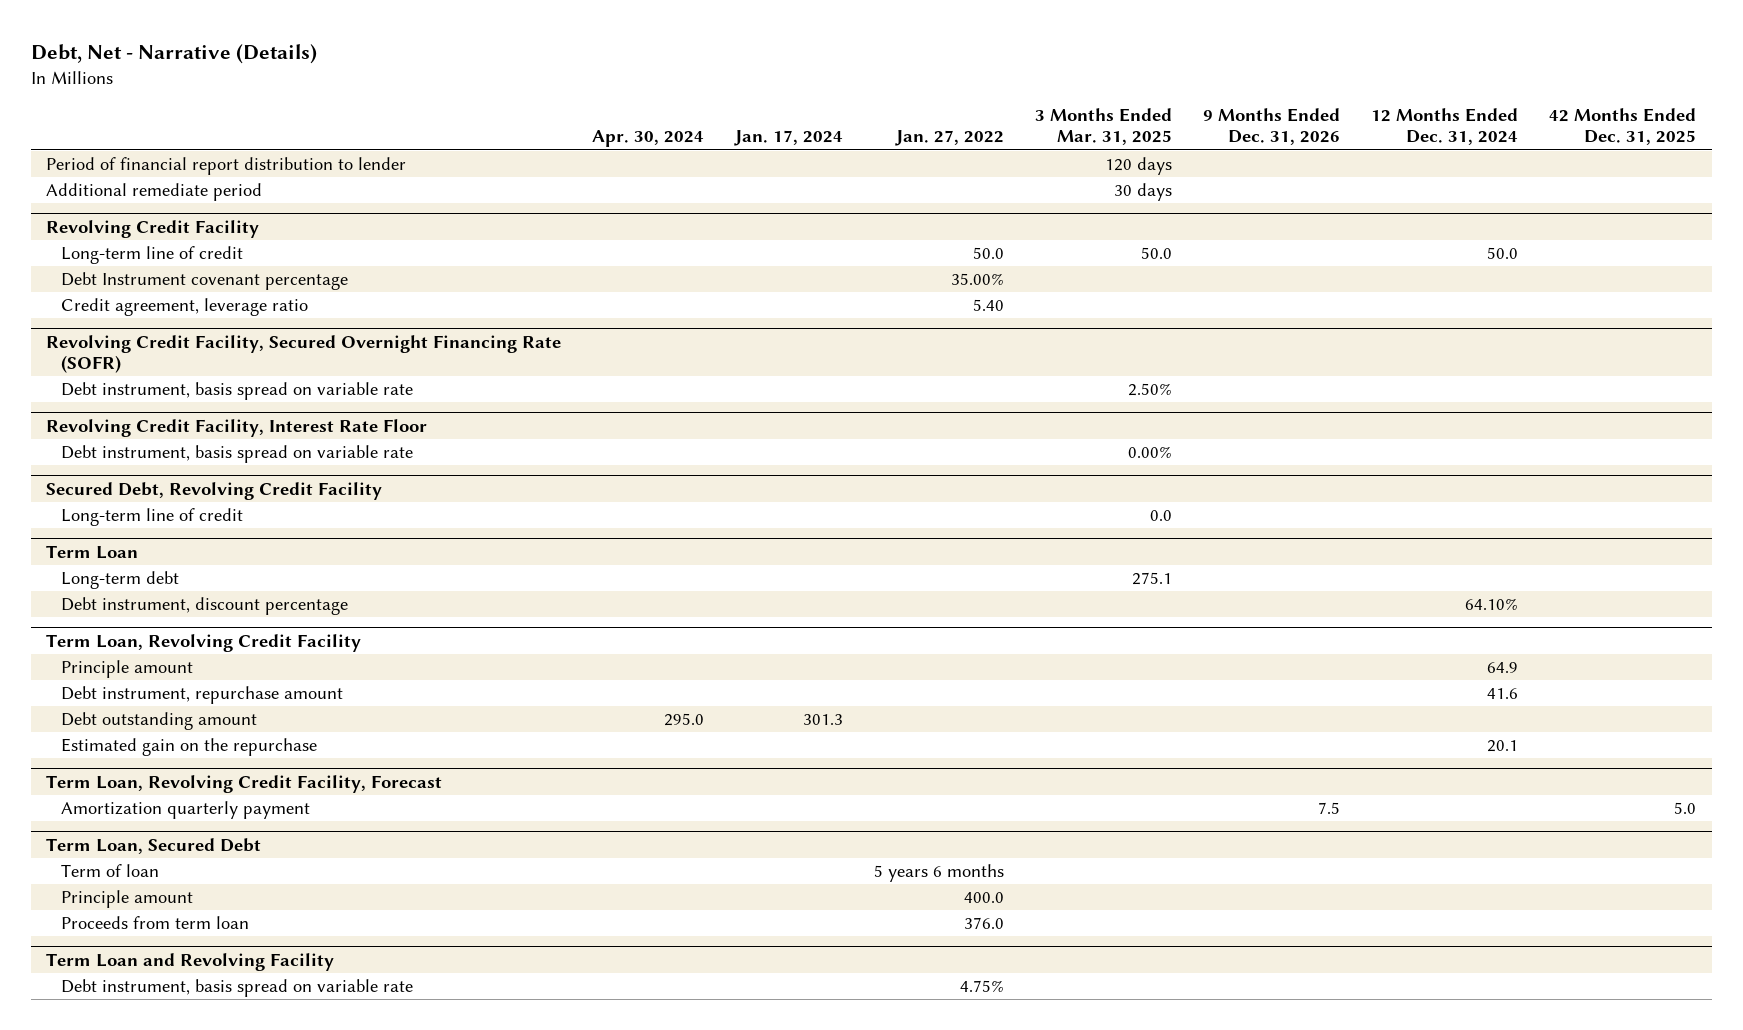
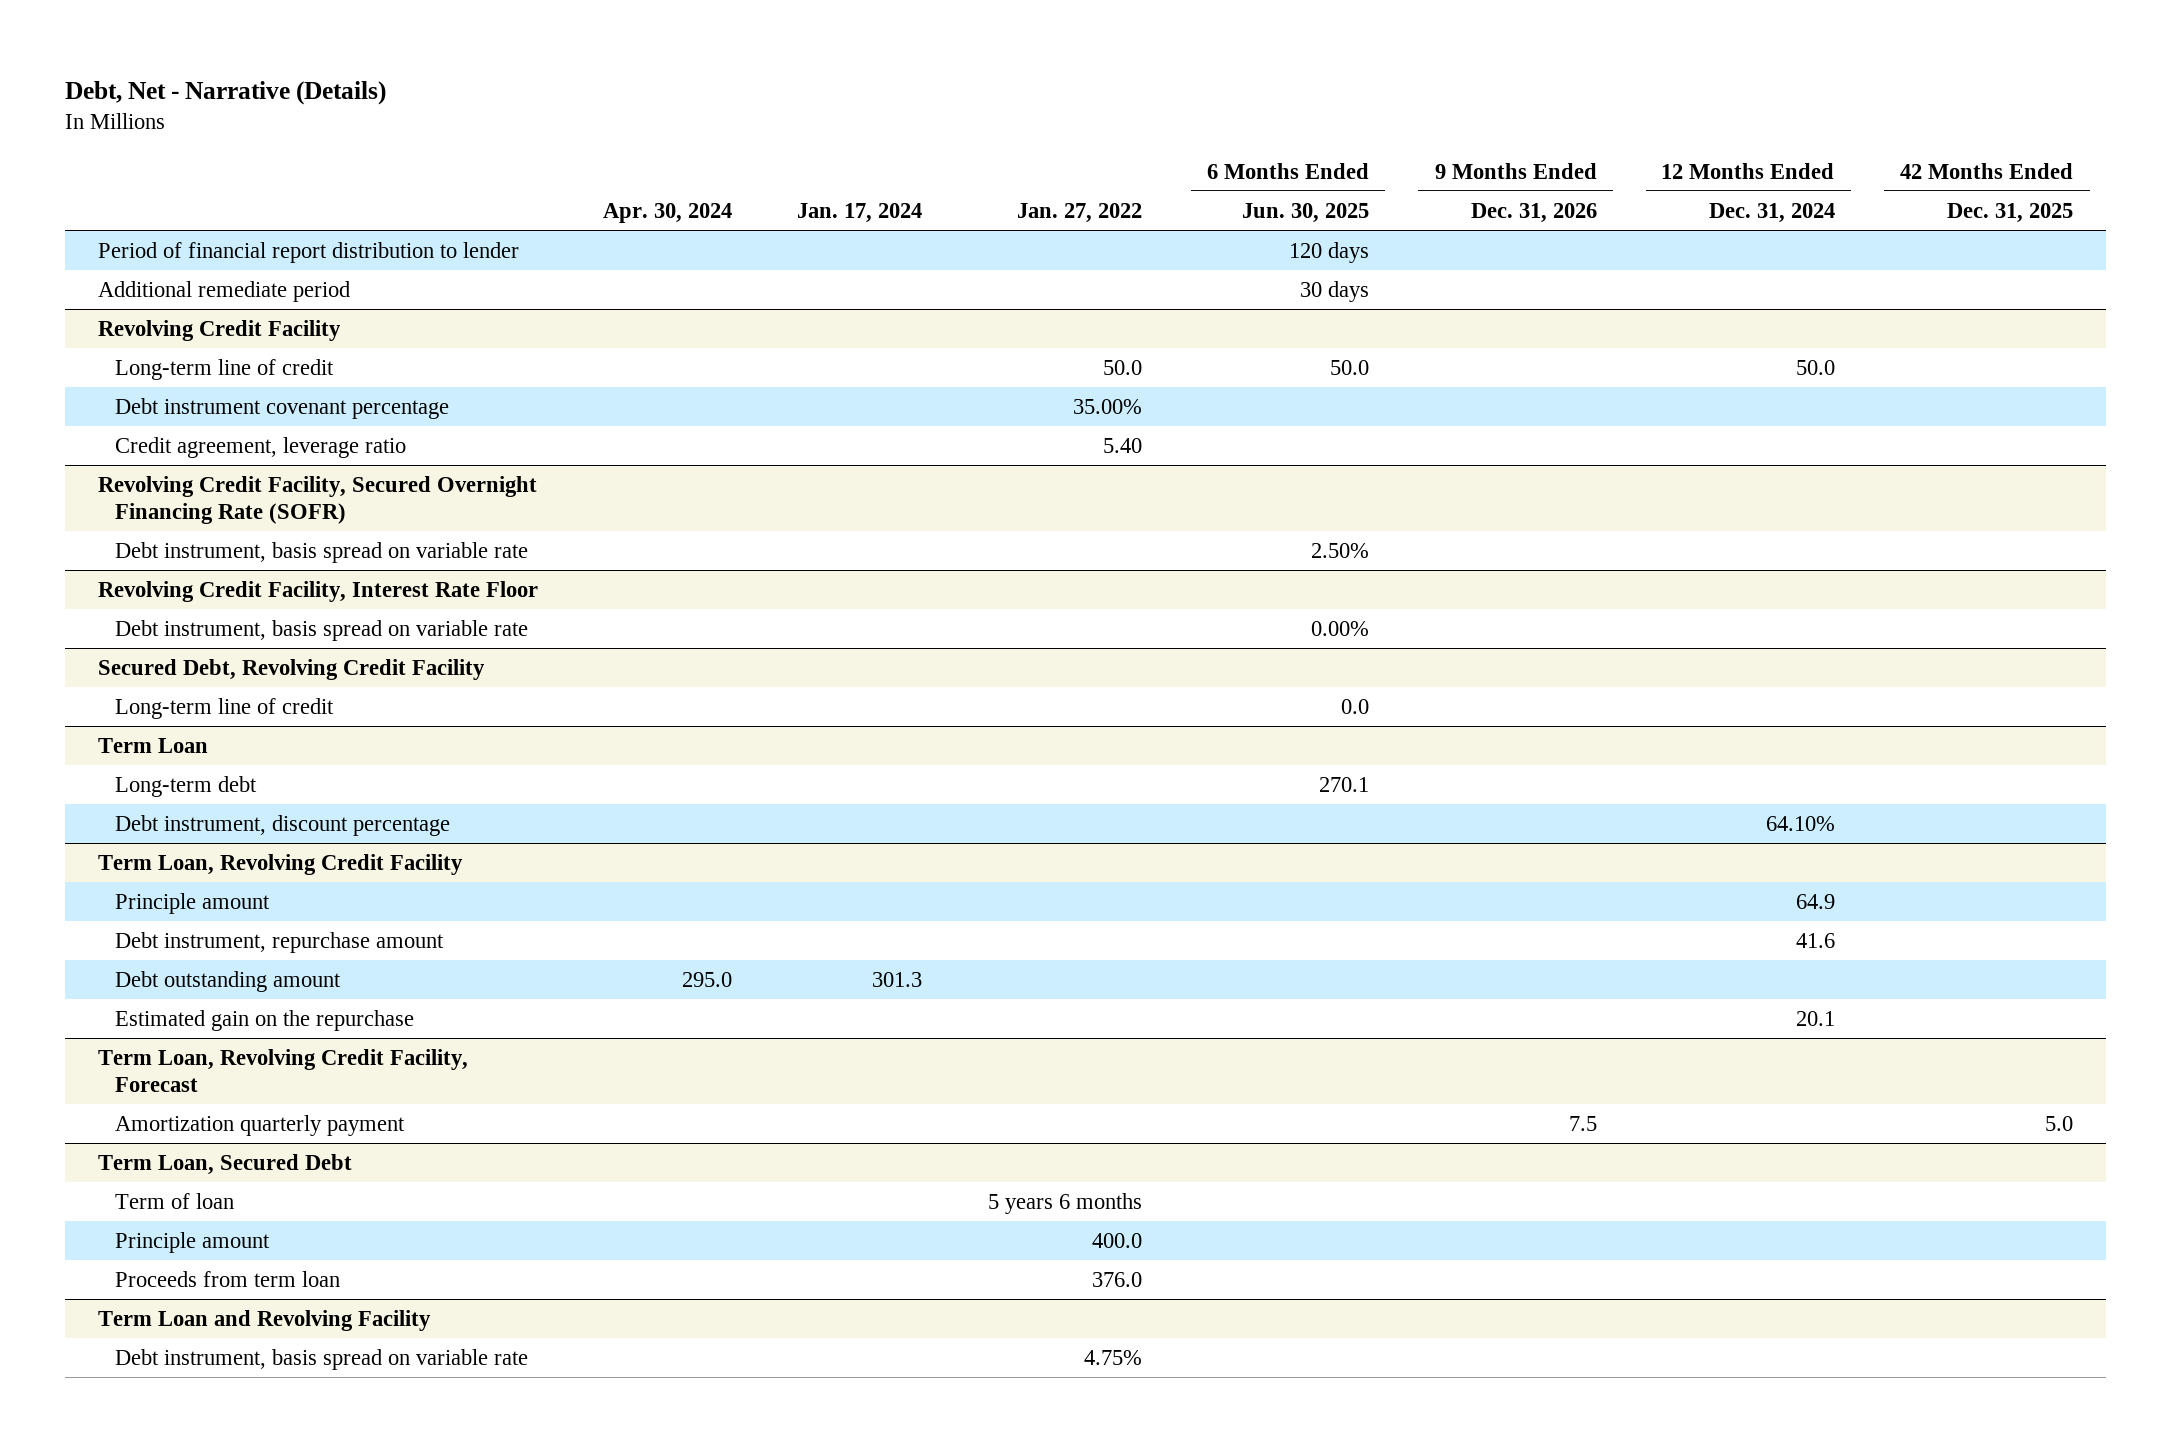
- | Apr. 30, 2024 | Jan. 17, 2024 | Jan. 27, 2022 | 3 Months Ended Mar. 31, 2025 | 9 Months Ended Dec. 31, 2026 | 12 Months Ended Dec. 31, 2024 | 42 Months Ended Dec. 31, 2025
+ | Apr. 30, 2024 | Jan. 17, 2024 | Jan. 27, 2022 | 6 Months Ended Jun. 30, 2025 | 9 Months Ended Dec. 31, 2026 | 12 Months Ended Dec. 31, 2024 | 42 Months Ended Dec. 31, 2025
@ Revolving Credit Facility
- Debt Instrument covenant percentage | | | 35.00% | | | |
+ Debt instrument covenant percentage | | | 35.00% | | | |

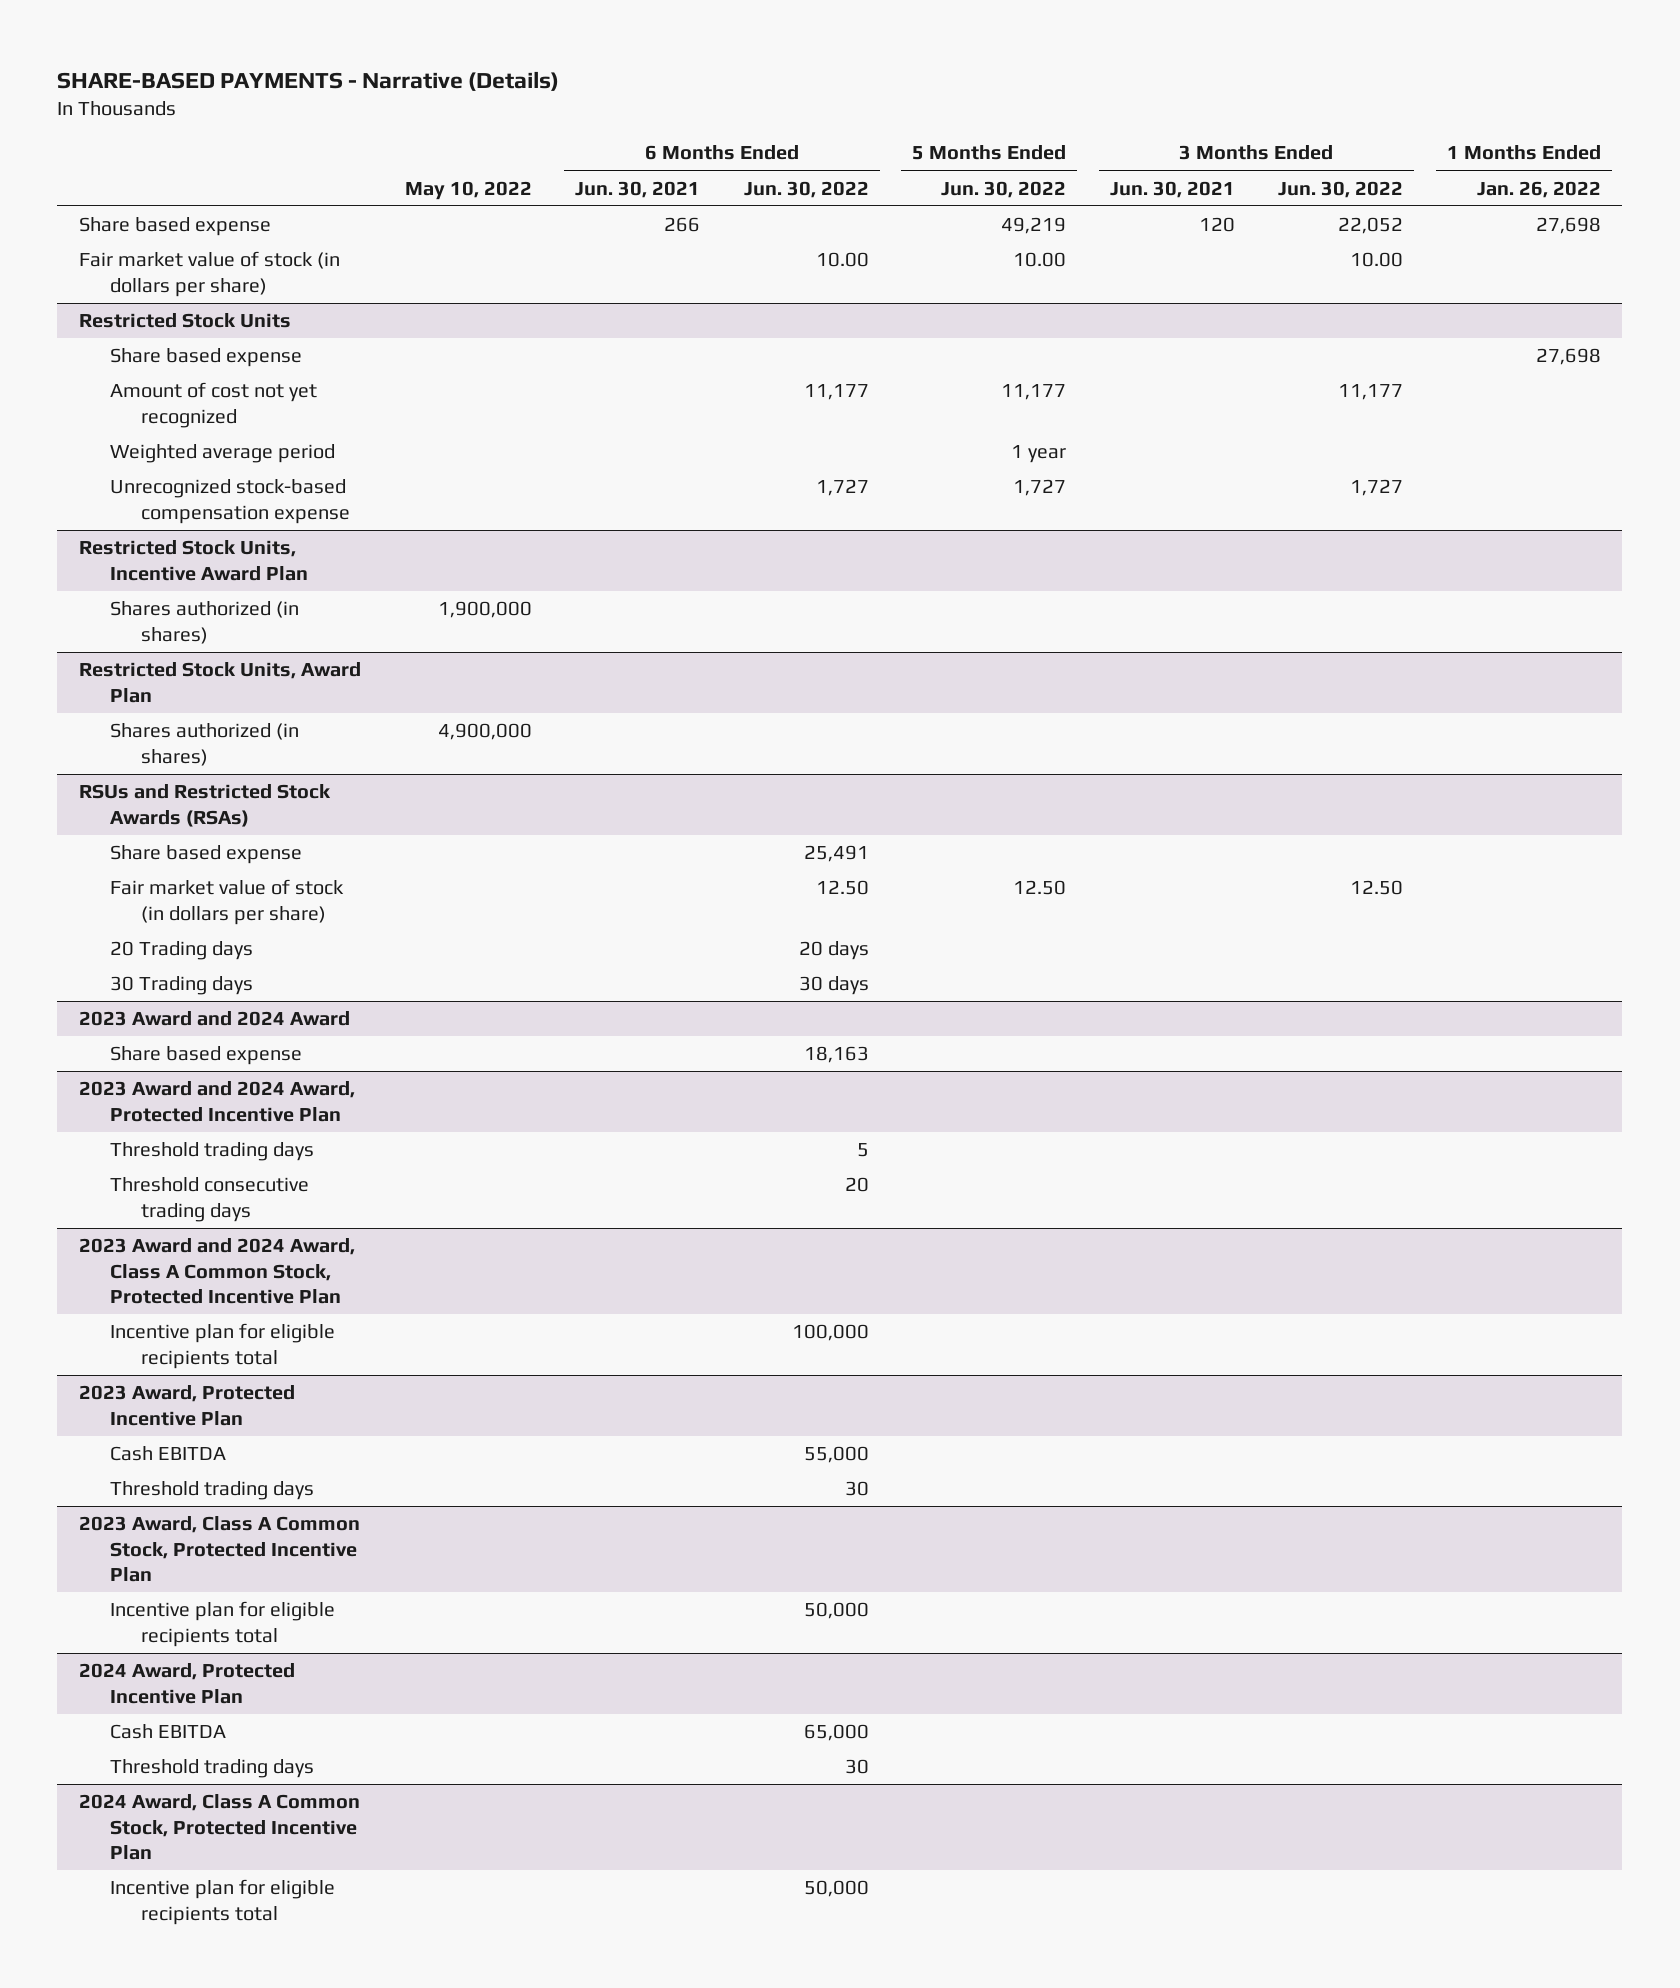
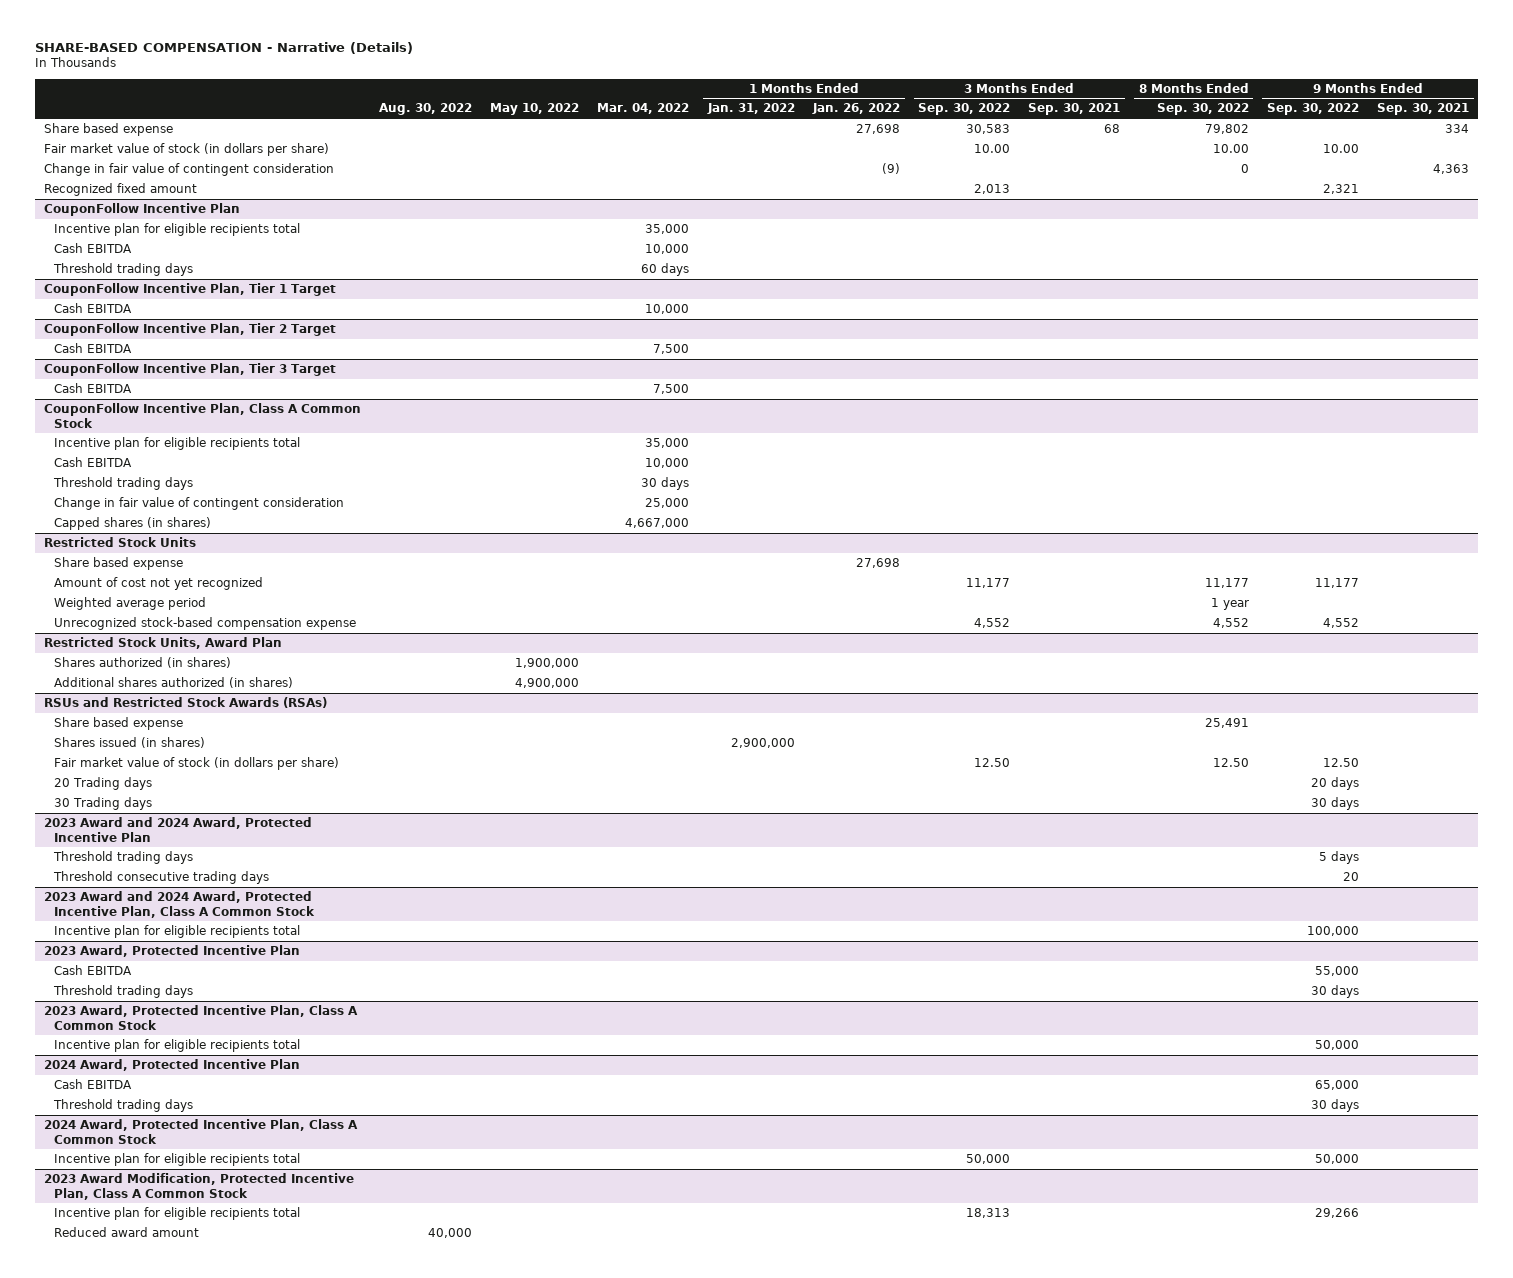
- SHARE-BASED PAYMENTS - Narrative (Details)
+ SHARE-BASED COMPENSATION - Narrative (Details)
- | May 10, 2022 | 6 Months Ended Jun. 30, 2021 | 6 Months Ended Jun. 30, 2022 | 5 Months Ended Jun. 30, 2022 | 3 Months Ended Jun. 30, 2021 | 3 Months Ended Jun. 30, 2022 | 1 Months Ended Jan. 26, 2022
+ | Aug. 30, 2022 | May 10, 2022 | Mar. 04, 2022 | 1 Months Ended Jan. 31, 2022 | 1 Months Ended Jan. 26, 2022 | 3 Months Ended Sep. 30, 2022 | 3 Months Ended Sep. 30, 2021 | 8 Months Ended Sep. 30, 2022 | 9 Months Ended Sep. 30, 2022 | 9 Months Ended Sep. 30, 2021
+ Change in fair value of contingent consideration | | | | | (9) | | | 0 | | 4,363
+ Recognized fixed amount | | | | | | 2,013 | | | 2,321 |
+ CouponFollow Incentive Plan
+ Incentive plan for eligible recipients total | | | 35,000 | | | | | | |
+ Cash EBITDA | | | 10,000 | | | | | | |
+ Threshold trading days | | | 60 days | | | | | | |
+ CouponFollow Incentive Plan, Tier 1 Target
+ Cash EBITDA | | | 10,000 | | | | | | |
+ CouponFollow Incentive Plan, Tier 2 Target
+ Cash EBITDA | | | 7,500 | | | | | | |
+ CouponFollow Incentive Plan, Tier 3 Target
+ Cash EBITDA | | | 7,500 | | | | | | |
+ CouponFollow Incentive Plan, Class A Common Stock
+ Incentive plan for eligible recipients total | | | 35,000 | | | | | | |
+ Cash EBITDA | | | 10,000 | | | | | | |
+ Threshold trading days | | | 30 days | | | | | | |
+ Change in fair value of contingent consideration | | | 25,000 | | | | | | |
+ Capped shares (in shares) | | | 4,667,000 | | | | | | |
- Restricted Stock Units, Incentive Award Plan
- Shares authorized (in shares) | 1,900,000 | | | | | |
@ Restricted Stock Units, Award Plan
- Shares authorized (in shares) | 4,900,000 | | | | | |
+ Shares authorized (in shares) | | 1,900,000 | | | | | | | |
+ Additional shares authorized (in shares) | | 4,900,000 | | | | | | | |
@ RSUs and Restricted Stock Awards (RSAs)
+ Shares issued (in shares) | | | | 2,900,000 | | | | | |
- 2023 Award and 2024 Award
- Share based expense | | | 18,163 | | | |
- 2023 Award and 2024 Award, Class A Common Stock, Protected Incentive Plan
+ 2023 Award and 2024 Award, Protected Incentive Plan, Class A Common Stock
- 2023 Award, Class A Common Stock, Protected Incentive Plan
+ 2023 Award, Protected Incentive Plan, Class A Common Stock
- 2024 Award, Class A Common Stock, Protected Incentive Plan
+ 2024 Award, Protected Incentive Plan, Class A Common Stock
+ 2023 Award Modification, Protected Incentive Plan, Class A Common Stock
+ Incentive plan for eligible recipients total | | | | | | 18,313 | | | 29,266 |
+ Reduced award amount | 40,000 | | | | | | | | |

